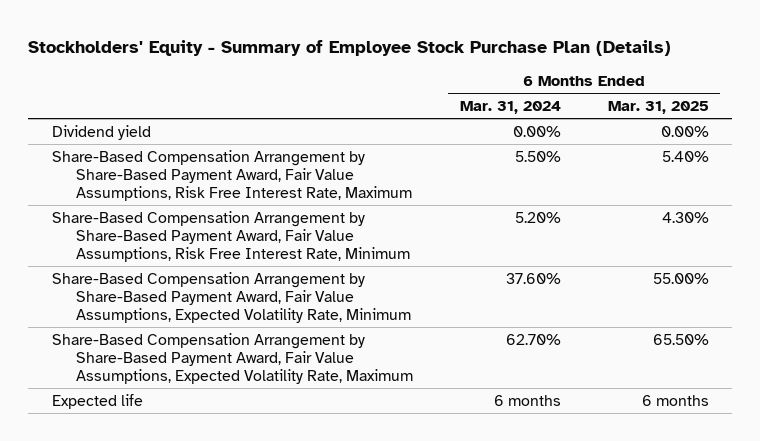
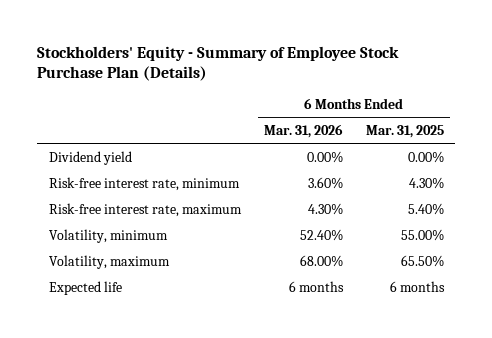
- | 6 Months Ended Mar. 31, 2024 | 6 Months Ended Mar. 31, 2025
+ | 6 Months Ended Mar. 31, 2026 | 6 Months Ended Mar. 31, 2025
- Share-Based Compensation Arrangement by Share-Based Payment Award, Fair Value Assumptions, Risk Free Interest Rate, Maximum | 5.50% | 5.40%
- Share-Based Compensation Arrangement by Share-Based Payment Award, Fair Value Assumptions, Risk Free Interest Rate, Minimum | 5.20% | 4.30%
- Share-Based Compensation Arrangement by Share-Based Payment Award, Fair Value Assumptions, Expected Volatility Rate, Minimum | 37.60% | 55.00%
- Share-Based Compensation Arrangement by Share-Based Payment Award, Fair Value Assumptions, Expected Volatility Rate, Maximum | 62.70% | 65.50%
+ Risk-free interest rate, minimum | 3.60% | 4.30%
+ Risk-free interest rate, maximum | 4.30% | 5.40%
+ Volatility, minimum | 52.40% | 55.00%
+ Volatility, maximum | 68.00% | 65.50%

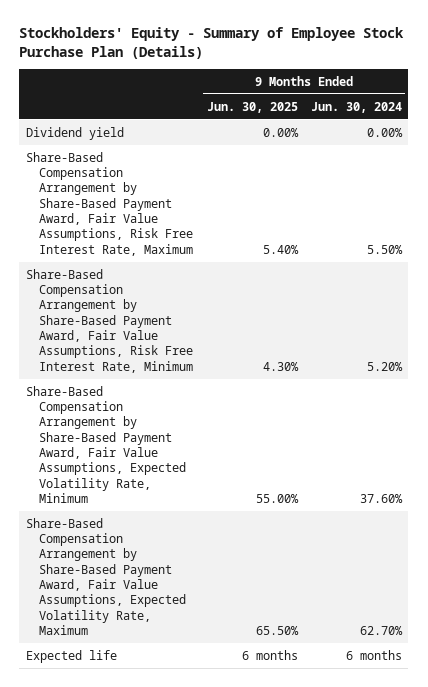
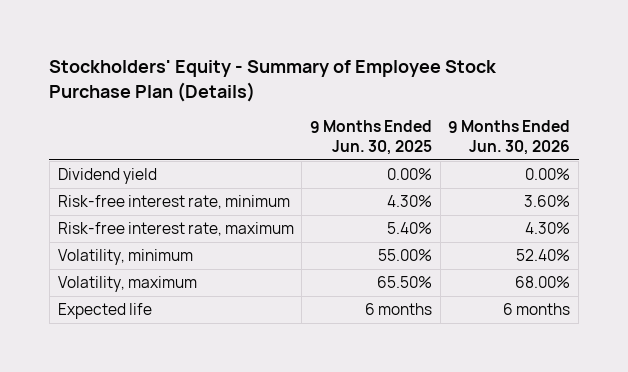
- | 9 Months Ended Jun. 30, 2025 | 9 Months Ended Jun. 30, 2024
+ | 9 Months Ended Jun. 30, 2025 | 9 Months Ended Jun. 30, 2026
- Share-Based Compensation Arrangement by Share-Based Payment Award, Fair Value Assumptions, Risk Free Interest Rate, Maximum | 5.40% | 5.50%
- Share-Based Compensation Arrangement by Share-Based Payment Award, Fair Value Assumptions, Risk Free Interest Rate, Minimum | 4.30% | 5.20%
- Share-Based Compensation Arrangement by Share-Based Payment Award, Fair Value Assumptions, Expected Volatility Rate, Minimum | 55.00% | 37.60%
- Share-Based Compensation Arrangement by Share-Based Payment Award, Fair Value Assumptions, Expected Volatility Rate, Maximum | 65.50% | 62.70%
+ Risk-free interest rate, minimum | 4.30% | 3.60%
+ Risk-free interest rate, maximum | 5.40% | 4.30%
+ Volatility, minimum | 55.00% | 52.40%
+ Volatility, maximum | 65.50% | 68.00%

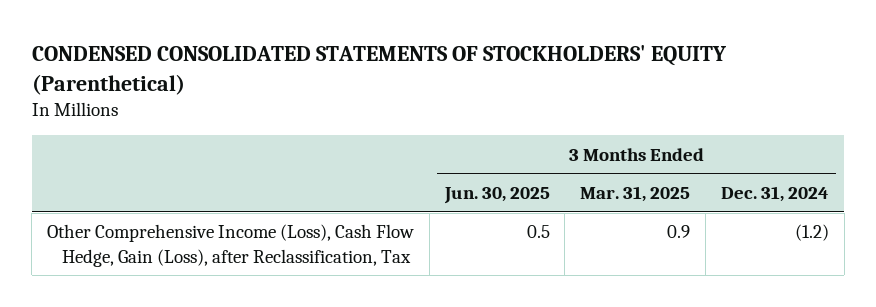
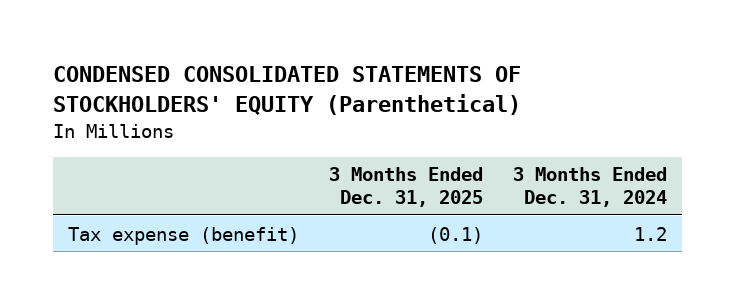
- | 3 Months Ended Jun. 30, 2025 | 3 Months Ended Mar. 31, 2025 | 3 Months Ended Dec. 31, 2024
+ | 3 Months Ended Dec. 31, 2025 | 3 Months Ended Dec. 31, 2024
- Other Comprehensive Income (Loss), Cash Flow Hedge, Gain (Loss), after Reclassification, Tax | 0.5 | 0.9 | (1.2)
+ Tax expense (benefit) | (0.1) | 1.2

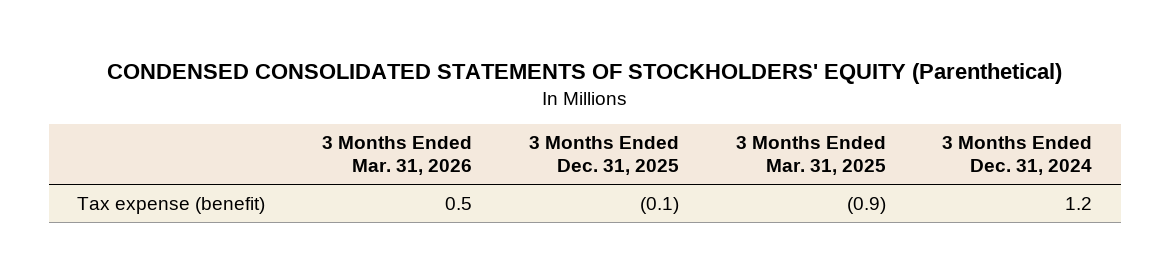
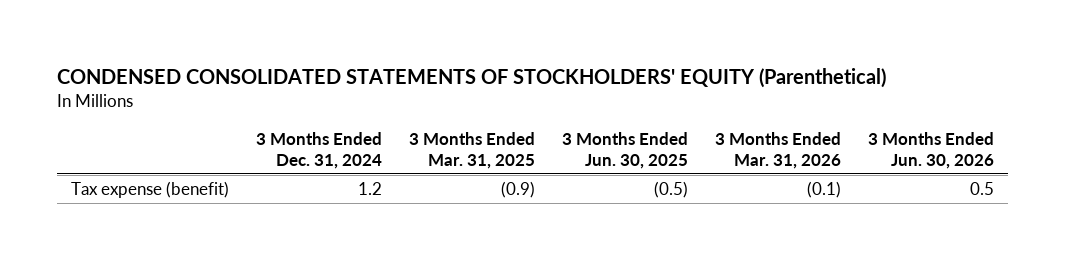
- | 3 Months Ended Mar. 31, 2026 | 3 Months Ended Dec. 31, 2025 | 3 Months Ended Mar. 31, 2025 | 3 Months Ended Dec. 31, 2024
+ | 3 Months Ended Dec. 31, 2024 | 3 Months Ended Mar. 31, 2025 | 3 Months Ended Jun. 30, 2025 | 3 Months Ended Mar. 31, 2026 | 3 Months Ended Jun. 30, 2026
- Tax expense (benefit) | 0.5 | (0.1) | (0.9) | 1.2
+ Tax expense (benefit) | 1.2 | (0.9) | (0.5) | (0.1) | 0.5

